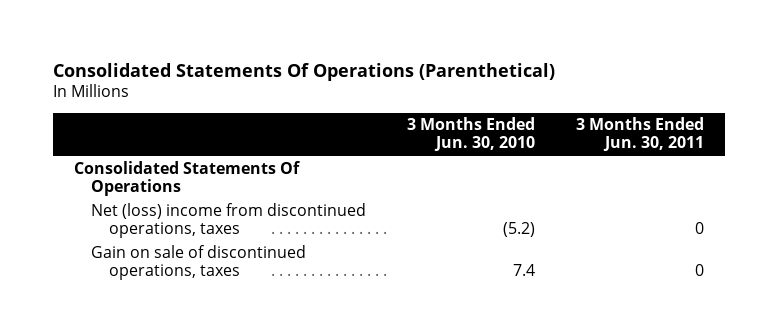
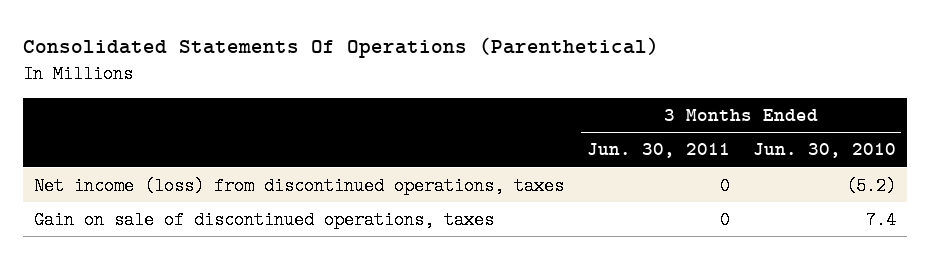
- | 3 Months Ended Jun. 30, 2010 | 3 Months Ended Jun. 30, 2011
+ | 3 Months Ended Jun. 30, 2011 | 3 Months Ended Jun. 30, 2010
- Consolidated Statements Of Operations
- Net (loss) income from discontinued operations, taxes | (5.2) | 0
+ Net income (loss) from discontinued operations, taxes | 0 | (5.2)

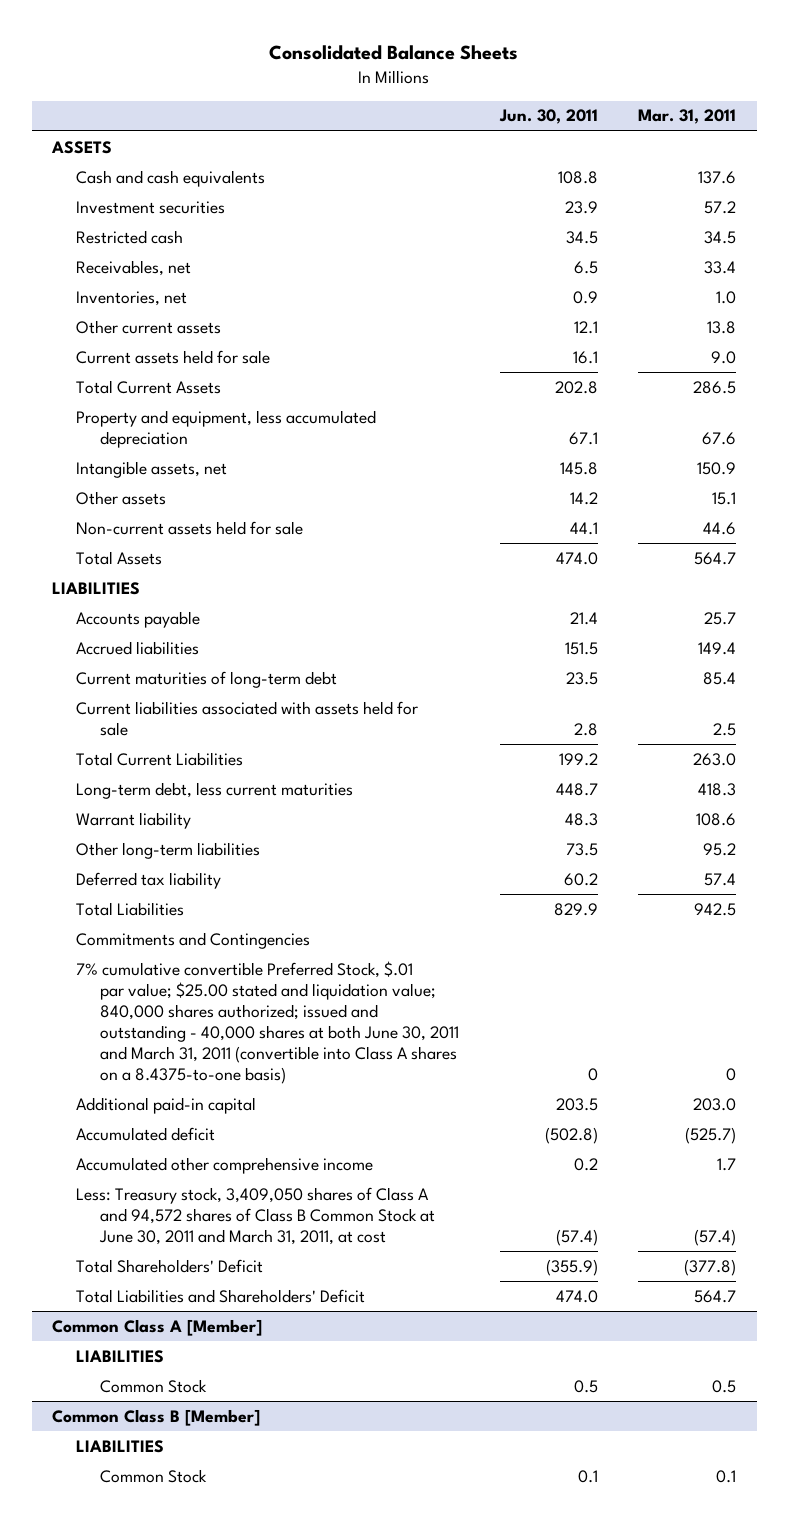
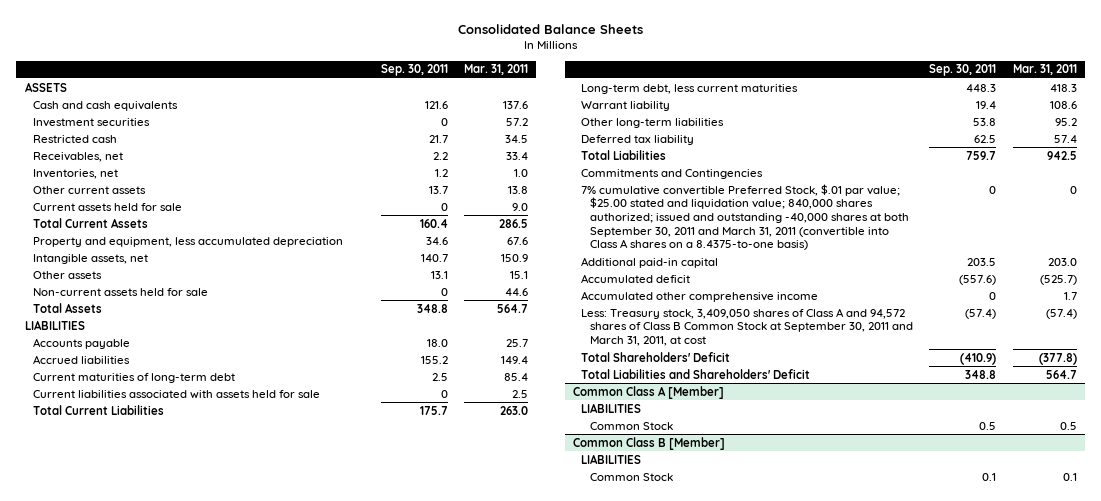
- | Jun. 30, 2011 | Mar. 31, 2011
+ | Sep. 30, 2011 | Mar. 31, 2011
- 7% cumulative convertible Preferred Stock, $.01 par value; $25.00 stated and liquidation value; 840,000 shares authorized; issued and outstanding - 40,000 shares at both June 30, 2011 and March 31, 2011 (convertible into Class A shares on a 8.4375-to-one basis) | 0 | 0
+ 7% cumulative convertible Preferred Stock, $.01 par value; $25.00 stated and liquidation value; 840,000 shares authorized; issued and outstanding -40,000 shares at both September 30, 2011 and March 31, 2011 (convertible into Class A shares on a 8.4375-to-one basis) | 0 | 0
- Less: Treasury stock, 3,409,050 shares of Class A and 94,572 shares of Class B Common Stock at June 30, 2011 and March 31, 2011, at cost | (57.4) | (57.4)
+ Less: Treasury stock, 3,409,050 shares of Class A and 94,572 shares of Class B Common Stock at September 30, 2011 and March 31, 2011, at cost | (57.4) | (57.4)

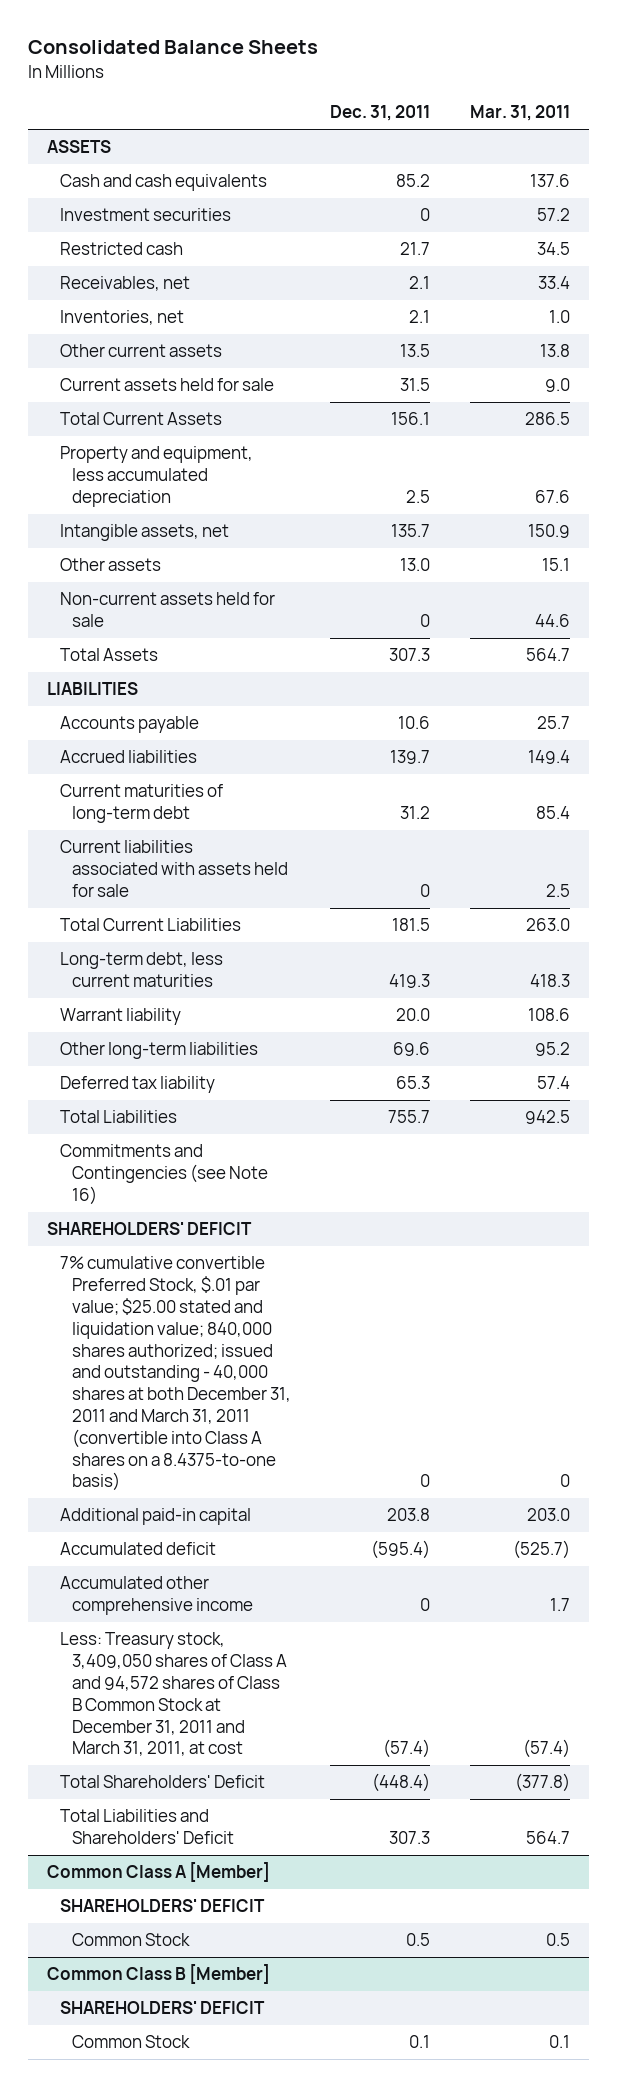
- | Sep. 30, 2011 | Mar. 31, 2011
+ | Dec. 31, 2011 | Mar. 31, 2011
- Commitments and Contingencies
- 7% cumulative convertible Preferred Stock, $.01 par value; $25.00 stated and liquidation value; 840,000 shares authorized; issued and outstanding -40,000 shares at both September 30, 2011 and March 31, 2011 (convertible into Class A shares on a 8.4375-to-one basis) | 0 | 0
+ Commitments and Contingencies (see Note 16)
+ SHAREHOLDERS' DEFICIT
+ 7% cumulative convertible Preferred Stock, $.01 par value; $25.00 stated and liquidation value; 840,000 shares authorized; issued and outstanding - 40,000 shares at both December 31, 2011 and March 31, 2011 (convertible into Class A shares on a 8.4375-to-one basis) | 0 | 0
- Less: Treasury stock, 3,409,050 shares of Class A and 94,572 shares of Class B Common Stock at September 30, 2011 and March 31, 2011, at cost | (57.4) | (57.4)
+ Less: Treasury stock, 3,409,050 shares of Class A and 94,572 shares of Class B Common Stock at December 31, 2011 and March 31, 2011, at cost | (57.4) | (57.4)
@ Common Class A [Member]
- LIABILITIES
+ SHAREHOLDERS' DEFICIT
@ Common Class B [Member]
- LIABILITIES
+ SHAREHOLDERS' DEFICIT

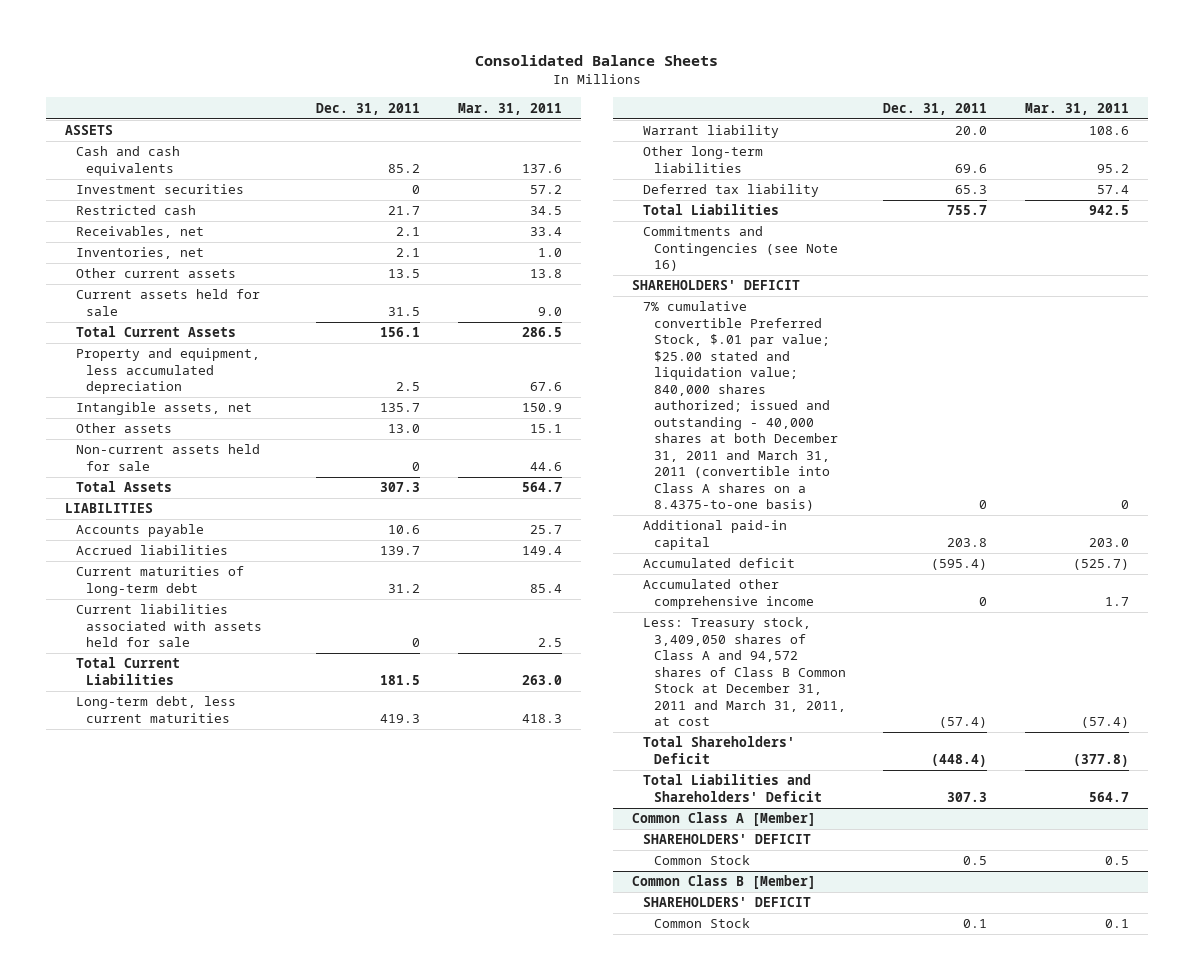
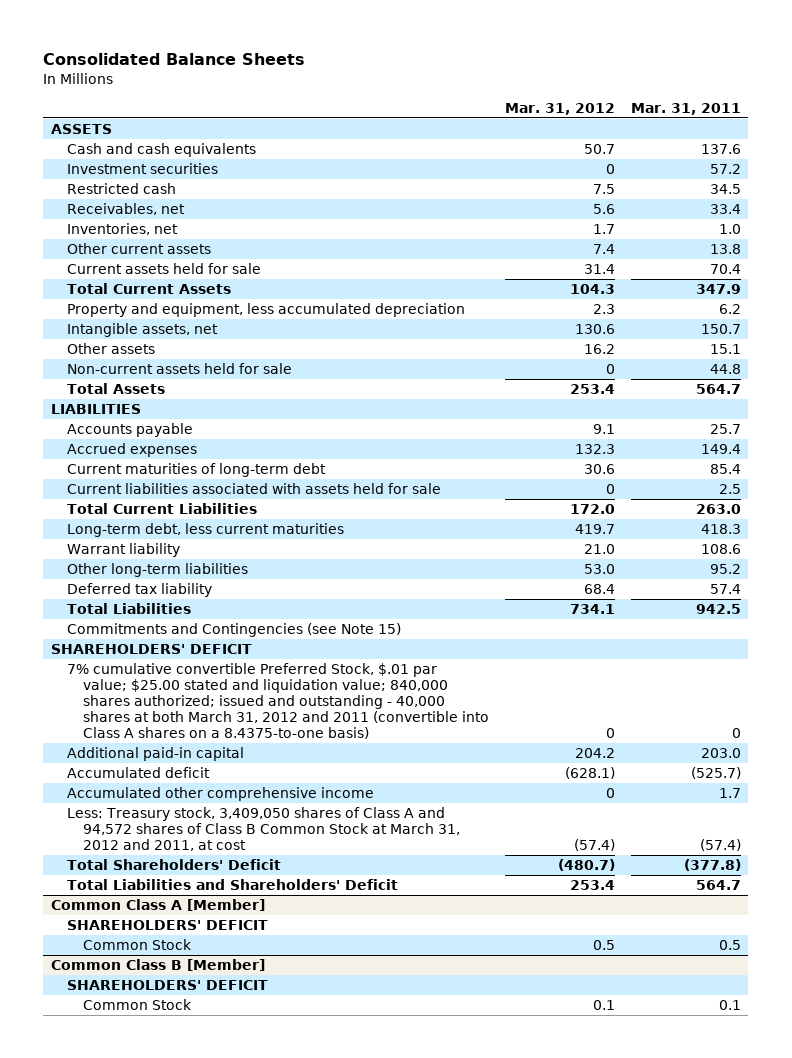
- | Dec. 31, 2011 | Mar. 31, 2011
+ | Mar. 31, 2012 | Mar. 31, 2011
- Current assets held for sale | 31.5 | 9.0
- Total Current Assets | 156.1 | 286.5
- Property and equipment, less accumulated depreciation | 2.5 | 67.6
- Intangible assets, net | 135.7 | 150.9
+ Current assets held for sale | 31.4 | 70.4
+ Total Current Assets | 104.3 | 347.9
+ Property and equipment, less accumulated depreciation | 2.3 | 6.2
+ Intangible assets, net | 130.6 | 150.7
- Non-current assets held for sale | 0 | 44.6
+ Non-current assets held for sale | 0 | 44.8
- Accrued liabilities | 139.7 | 149.4
+ Accrued expenses | 132.3 | 149.4
- Commitments and Contingencies (see Note 16)
+ Commitments and Contingencies (see Note 15)
- 7% cumulative convertible Preferred Stock, $.01 par value; $25.00 stated and liquidation value; 840,000 shares authorized; issued and outstanding - 40,000 shares at both December 31, 2011 and March 31, 2011 (convertible into Class A shares on a 8.4375-to-one basis) | 0 | 0
+ 7% cumulative convertible Preferred Stock, $.01 par value; $25.00 stated and liquidation value; 840,000 shares authorized; issued and outstanding - 40,000 shares at both March 31, 2012 and 2011 (convertible into Class A shares on a 8.4375-to-one basis) | 0 | 0
- Less: Treasury stock, 3,409,050 shares of Class A and 94,572 shares of Class B Common Stock at December 31, 2011 and March 31, 2011, at cost | (57.4) | (57.4)
+ Less: Treasury stock, 3,409,050 shares of Class A and 94,572 shares of Class B Common Stock at March 31, 2012 and 2011, at cost | (57.4) | (57.4)

